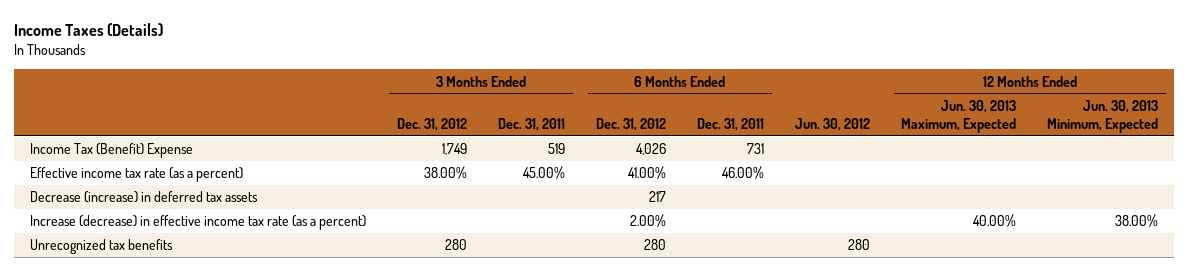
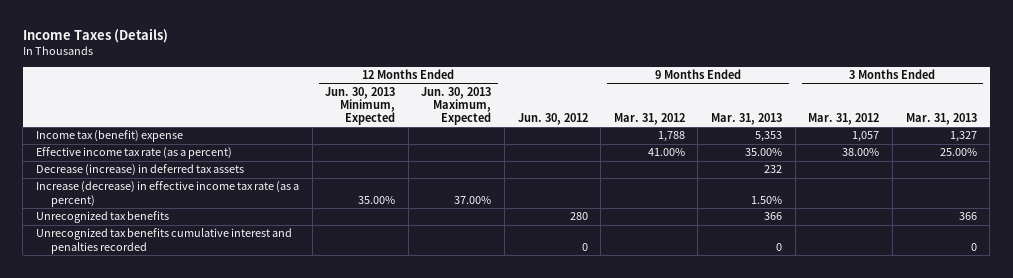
- | 3 Months Ended Dec. 31, 2012 | 3 Months Ended Dec. 31, 2011 | 6 Months Ended Dec. 31, 2012 | 6 Months Ended Dec. 31, 2011 | Jun. 30, 2012 | 12 Months Ended Jun. 30, 2013 Maximum, Expected | 12 Months Ended Jun. 30, 2013 Minimum, Expected
+ | 12 Months Ended Jun. 30, 2013 Minimum, Expected | 12 Months Ended Jun. 30, 2013 Maximum, Expected | Jun. 30, 2012 | 9 Months Ended Mar. 31, 2012 | 9 Months Ended Mar. 31, 2013 | 3 Months Ended Mar. 31, 2012 | 3 Months Ended Mar. 31, 2013
- Income Tax (Benefit) Expense | 1,749 | 519 | 4,026 | 731 | | |
+ Income tax (benefit) expense | | | | 1,788 | 5,353 | 1,057 | 1,327
- Increase (decrease) in effective income tax rate (as a percent) | | | 2.00% | | | 40.00% | 38.00%
+ Increase (decrease) in effective income tax rate (as a percent) | 35.00% | 37.00% | | | 1.50% | |
+ Unrecognized tax benefits cumulative interest and penalties recorded | | | 0 | | 0 | | 0

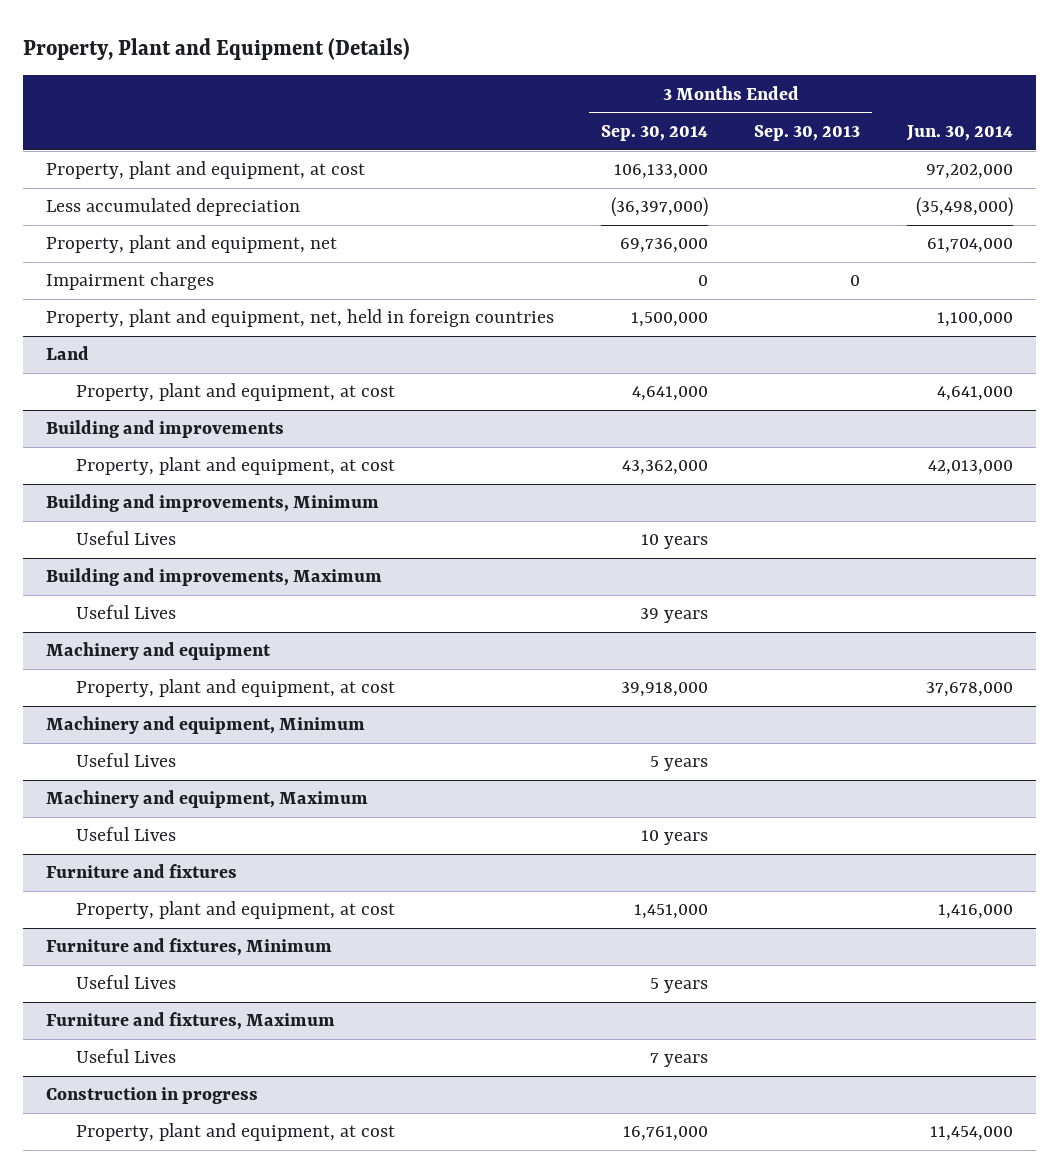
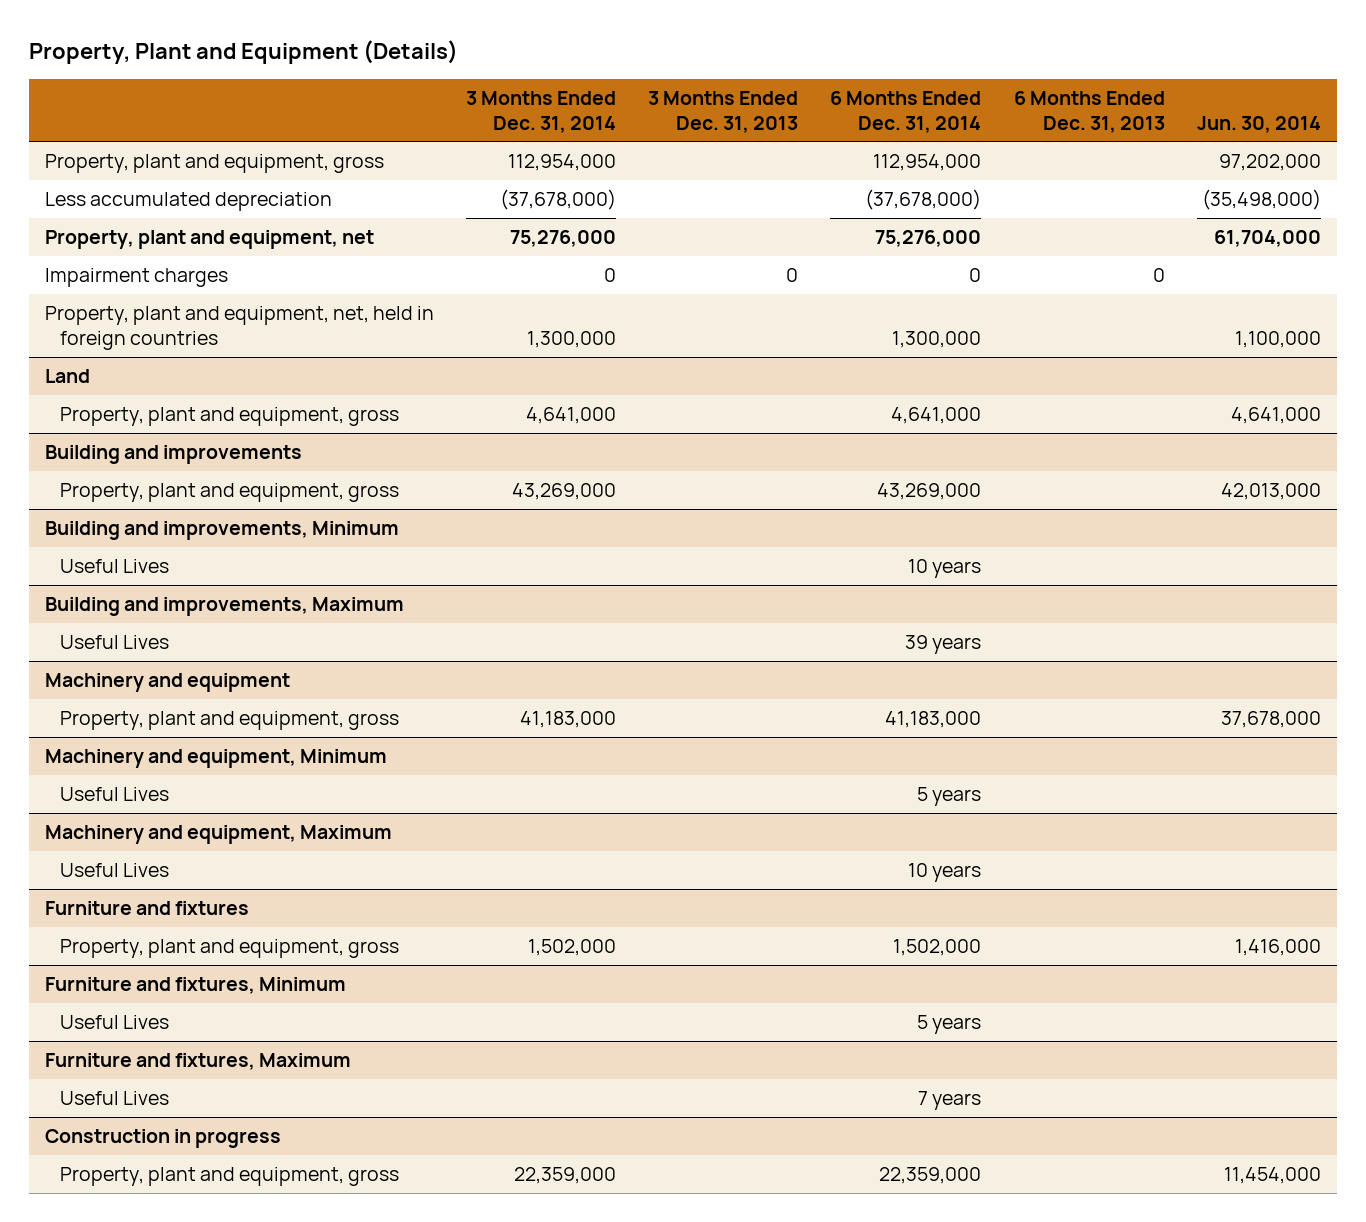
- | 3 Months Ended Sep. 30, 2014 | 3 Months Ended Sep. 30, 2013 | Jun. 30, 2014
+ | 3 Months Ended Dec. 31, 2014 | 3 Months Ended Dec. 31, 2013 | 6 Months Ended Dec. 31, 2014 | 6 Months Ended Dec. 31, 2013 | Jun. 30, 2014
- Property, plant and equipment, at cost | 106,133,000 | | 97,202,000
+ Property, plant and equipment, gross | 112,954,000 | | 112,954,000 | | 97,202,000
@ Land
- Property, plant and equipment, at cost | 4,641,000 | | 4,641,000
+ Property, plant and equipment, gross | 4,641,000 | | 4,641,000 | | 4,641,000
@ Building and improvements
- Property, plant and equipment, at cost | 43,362,000 | | 42,013,000
+ Property, plant and equipment, gross | 43,269,000 | | 43,269,000 | | 42,013,000
@ Machinery and equipment
- Property, plant and equipment, at cost | 39,918,000 | | 37,678,000
+ Property, plant and equipment, gross | 41,183,000 | | 41,183,000 | | 37,678,000
@ Furniture and fixtures
- Property, plant and equipment, at cost | 1,451,000 | | 1,416,000
+ Property, plant and equipment, gross | 1,502,000 | | 1,502,000 | | 1,416,000
@ Construction in progress
- Property, plant and equipment, at cost | 16,761,000 | | 11,454,000
+ Property, plant and equipment, gross | 22,359,000 | | 22,359,000 | | 11,454,000

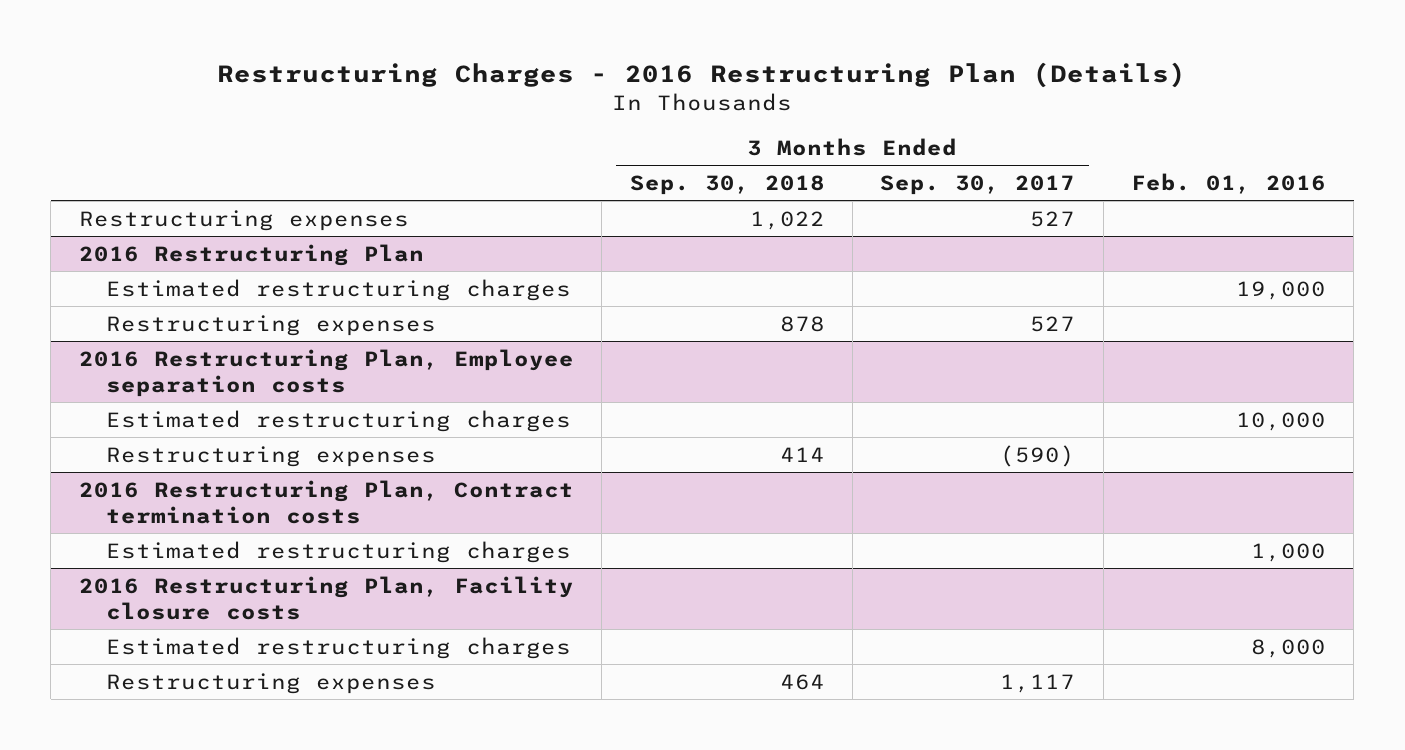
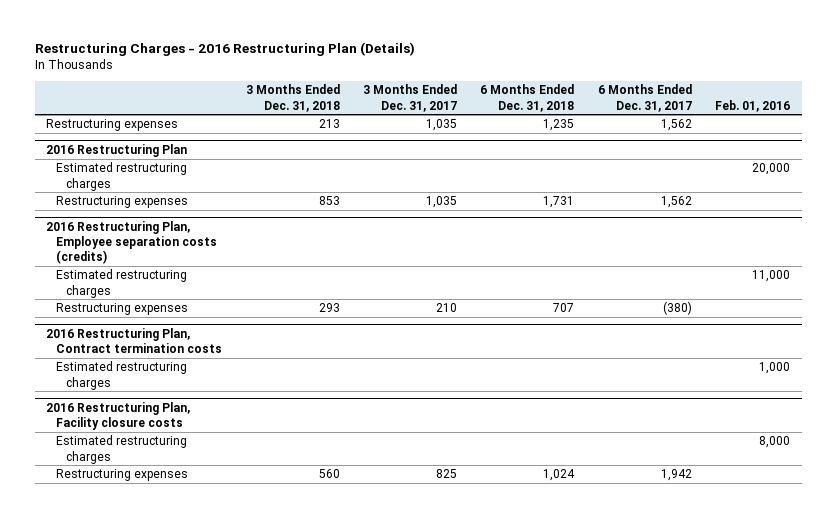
- | 3 Months Ended Sep. 30, 2018 | 3 Months Ended Sep. 30, 2017 | Feb. 01, 2016
+ | 3 Months Ended Dec. 31, 2018 | 3 Months Ended Dec. 31, 2017 | 6 Months Ended Dec. 31, 2018 | 6 Months Ended Dec. 31, 2017 | Feb. 01, 2016
@ 2016 Restructuring Plan
- Estimated restructuring charges | | | 19,000
+ Estimated restructuring charges | | | | | 20,000
- 2016 Restructuring Plan, Employee separation costs
- Estimated restructuring charges | | | 10,000
+ 2016 Restructuring Plan, Employee separation costs (credits)
+ Estimated restructuring charges | | | | | 11,000

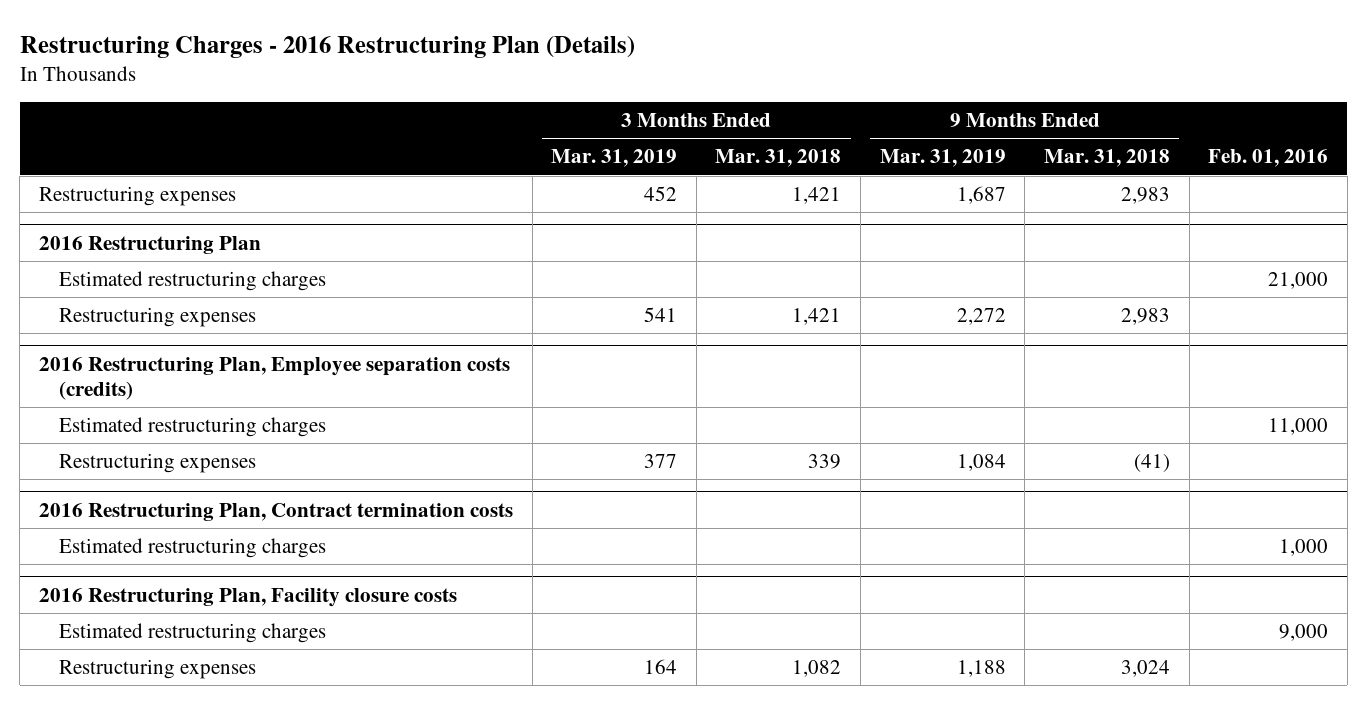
- | 3 Months Ended Dec. 31, 2018 | 3 Months Ended Dec. 31, 2017 | 6 Months Ended Dec. 31, 2018 | 6 Months Ended Dec. 31, 2017 | Feb. 01, 2016
+ | 3 Months Ended Mar. 31, 2019 | 3 Months Ended Mar. 31, 2018 | 9 Months Ended Mar. 31, 2019 | 9 Months Ended Mar. 31, 2018 | Feb. 01, 2016
@ 2016 Restructuring Plan
- Estimated restructuring charges | | | | | 20,000
+ Estimated restructuring charges | | | | | 21,000
@ 2016 Restructuring Plan, Facility closure costs
- Estimated restructuring charges | | | | | 8,000
+ Estimated restructuring charges | | | | | 9,000

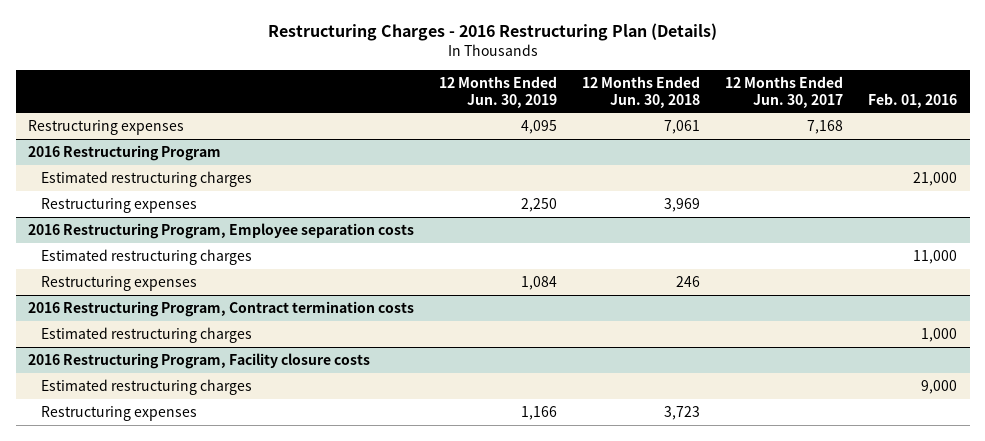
- | 3 Months Ended Mar. 31, 2019 | 3 Months Ended Mar. 31, 2018 | 9 Months Ended Mar. 31, 2019 | 9 Months Ended Mar. 31, 2018 | Feb. 01, 2016
+ | 12 Months Ended Jun. 30, 2019 | 12 Months Ended Jun. 30, 2018 | 12 Months Ended Jun. 30, 2017 | Feb. 01, 2016
- 2016 Restructuring Plan
+ 2016 Restructuring Program
- 2016 Restructuring Plan, Employee separation costs (credits)
+ 2016 Restructuring Program, Employee separation costs
- 2016 Restructuring Plan, Contract termination costs
+ 2016 Restructuring Program, Contract termination costs
- 2016 Restructuring Plan, Facility closure costs
+ 2016 Restructuring Program, Facility closure costs

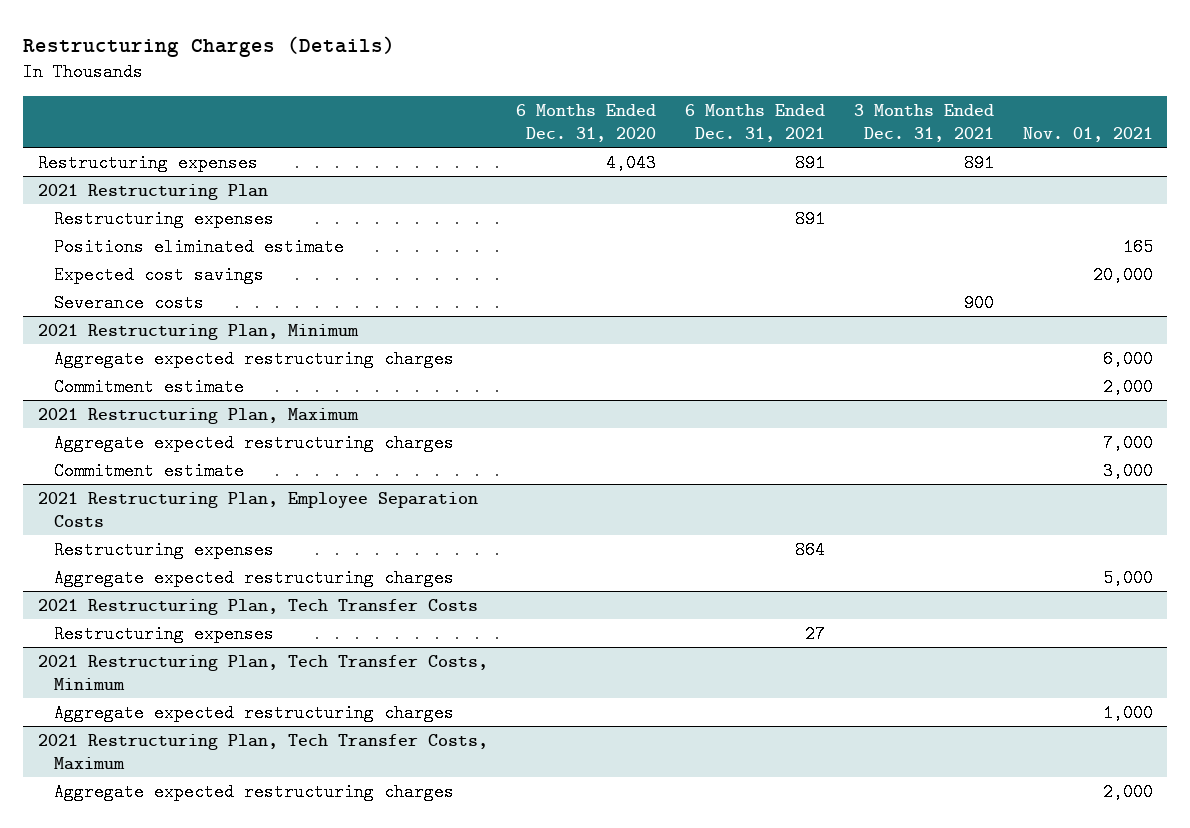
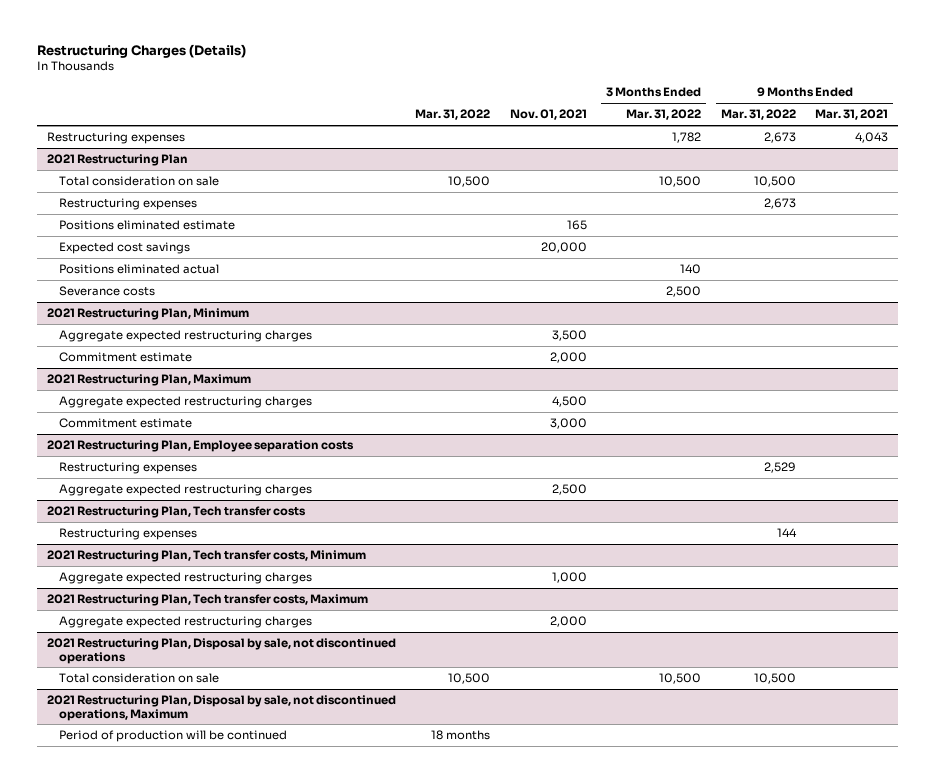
- | 6 Months Ended Dec. 31, 2020 | 6 Months Ended Dec. 31, 2021 | 3 Months Ended Dec. 31, 2021 | Nov. 01, 2021
+ | Mar. 31, 2022 | Nov. 01, 2021 | 3 Months Ended Mar. 31, 2022 | 9 Months Ended Mar. 31, 2022 | 9 Months Ended Mar. 31, 2021
@ 2021 Restructuring Plan
+ Total consideration on sale | 10,500 | | 10,500 | 10,500 |
+ Positions eliminated actual | | | 140 | |
@ 2021 Restructuring Plan, Minimum
- Aggregate expected restructuring charges | | | | 6,000
+ Aggregate expected restructuring charges | | 3,500 | | |
@ 2021 Restructuring Plan, Maximum
- Aggregate expected restructuring charges | | | | 7,000
+ Aggregate expected restructuring charges | | 4,500 | | |
- 2021 Restructuring Plan, Employee Separation Costs
+ 2021 Restructuring Plan, Employee separation costs
- Aggregate expected restructuring charges | | | | 5,000
- 2021 Restructuring Plan, Tech Transfer Costs
+ Aggregate expected restructuring charges | | 2,500 | | |
+ 2021 Restructuring Plan, Tech transfer costs
- 2021 Restructuring Plan, Tech Transfer Costs, Minimum
+ 2021 Restructuring Plan, Tech transfer costs, Minimum
- 2021 Restructuring Plan, Tech Transfer Costs, Maximum
+ 2021 Restructuring Plan, Tech transfer costs, Maximum
+ 2021 Restructuring Plan, Disposal by sale, not discontinued operations
+ Total consideration on sale | 10,500 | | 10,500 | 10,500 |
+ 2021 Restructuring Plan, Disposal by sale, not discontinued operations, Maximum
+ Period of production will be continued | 18 months | | | |

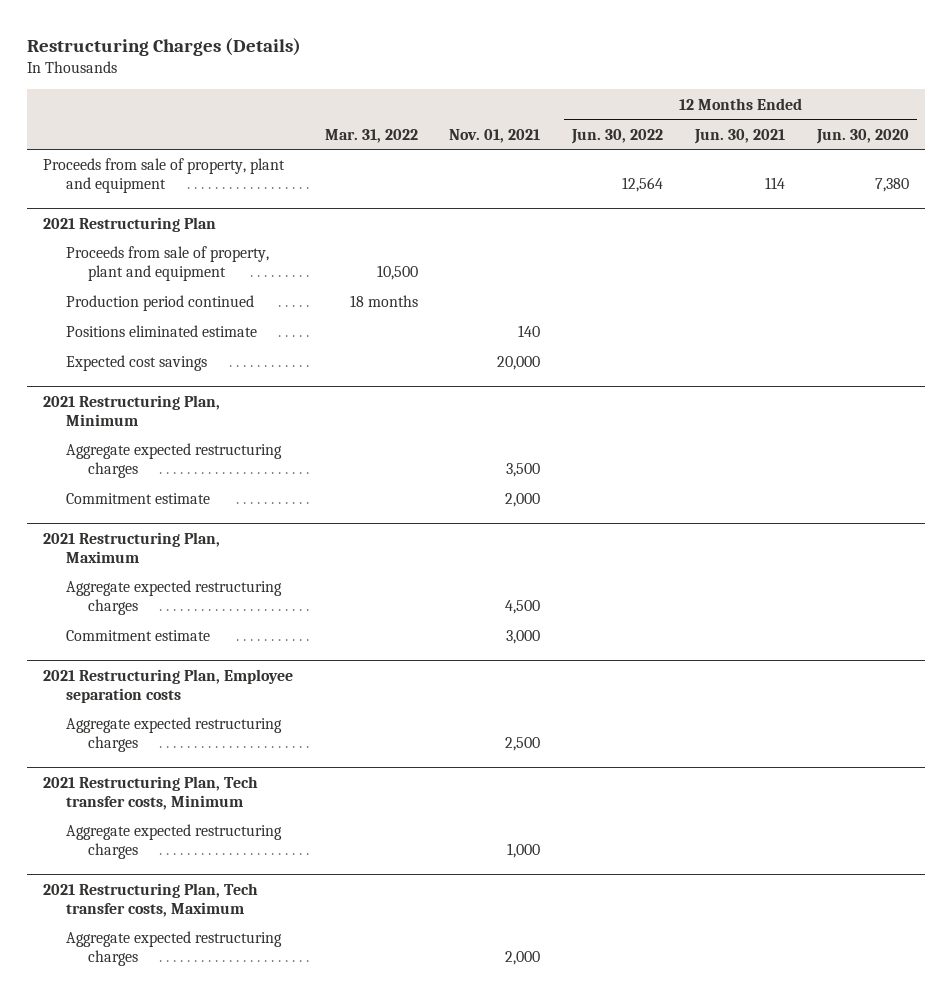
- | Mar. 31, 2022 | Nov. 01, 2021 | 3 Months Ended Mar. 31, 2022 | 9 Months Ended Mar. 31, 2022 | 9 Months Ended Mar. 31, 2021
+ | Mar. 31, 2022 | Nov. 01, 2021 | 12 Months Ended Jun. 30, 2022 | 12 Months Ended Jun. 30, 2021 | 12 Months Ended Jun. 30, 2020
- Restructuring expenses | | | 1,782 | 2,673 | 4,043
+ Proceeds from sale of property, plant and equipment | | | 12,564 | 114 | 7,380
@ 2021 Restructuring Plan
- Total consideration on sale | 10,500 | | 10,500 | 10,500 |
- Restructuring expenses | | | | 2,673 |
- Positions eliminated estimate | | 165 | | |
+ Proceeds from sale of property, plant and equipment | 10,500 | | | |
+ Production period continued | 18 months | | | |
+ Positions eliminated estimate | | 140 | | |
- Positions eliminated actual | | | 140 | |
- Severance costs | | | 2,500 | |
@ 2021 Restructuring Plan, Employee separation costs
- Restructuring expenses | | | | 2,529 |
- 2021 Restructuring Plan, Tech transfer costs
- Restructuring expenses | | | | 144 |
- 2021 Restructuring Plan, Disposal by sale, not discontinued operations
- Total consideration on sale | 10,500 | | 10,500 | 10,500 |
- 2021 Restructuring Plan, Disposal by sale, not discontinued operations, Maximum
- Period of production will be continued | 18 months | | | |

